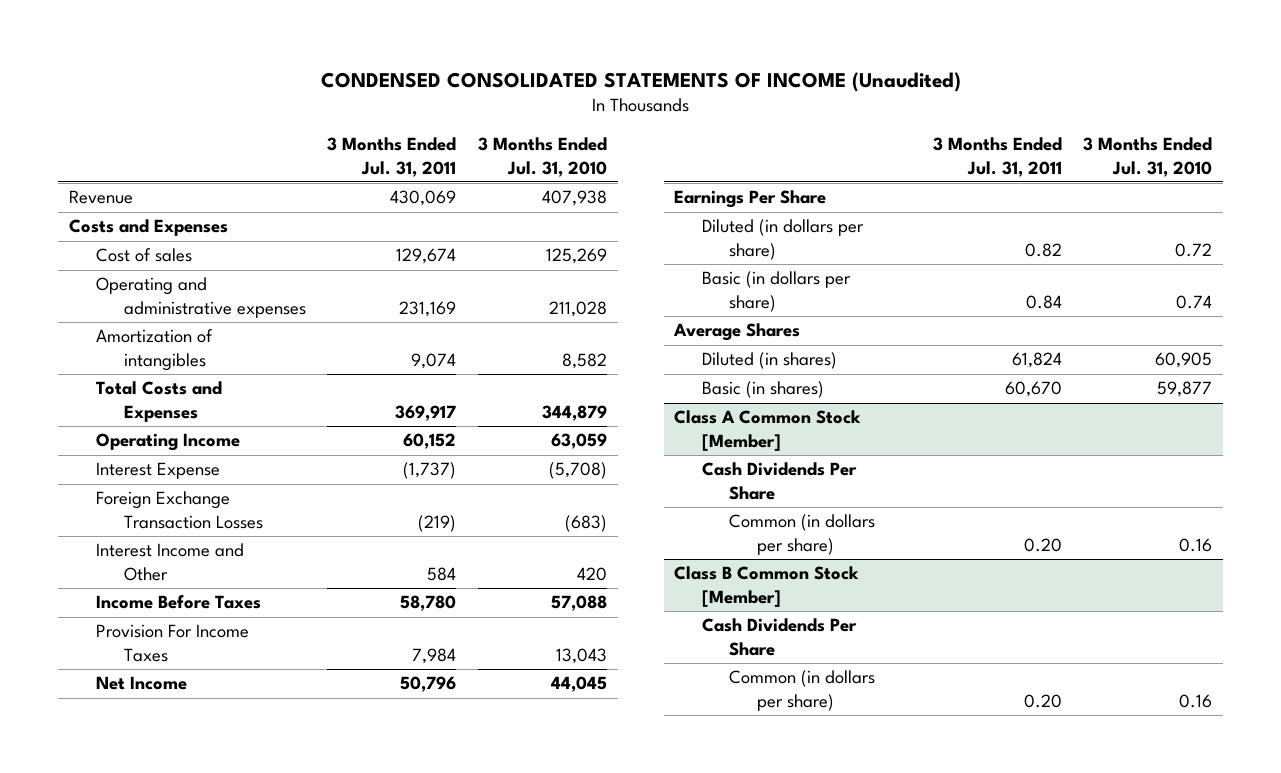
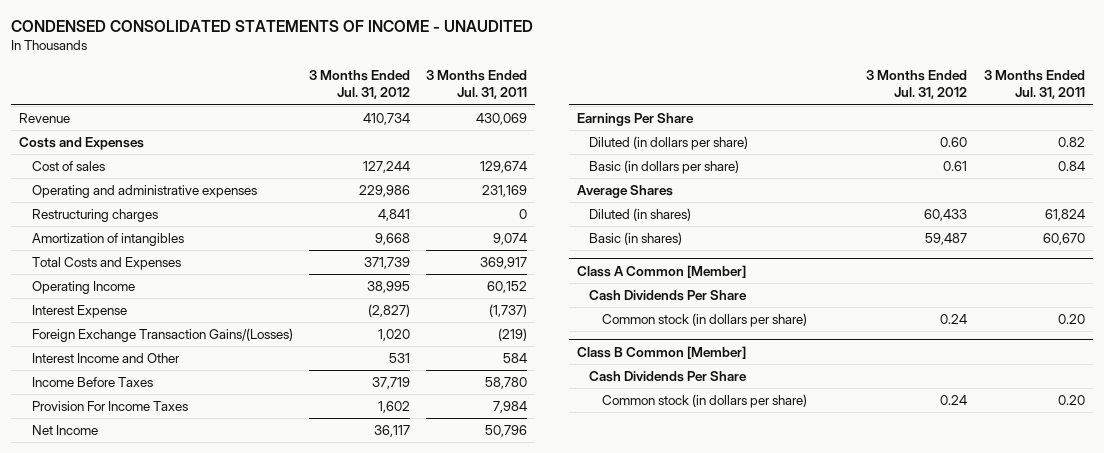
- CONDENSED CONSOLIDATED STATEMENTS OF INCOME (Unaudited)
+ CONDENSED CONSOLIDATED STATEMENTS OF INCOME - UNAUDITED
- | 3 Months Ended Jul. 31, 2011 | 3 Months Ended Jul. 31, 2010
+ | 3 Months Ended Jul. 31, 2012 | 3 Months Ended Jul. 31, 2011
+ Restructuring charges | 4,841 | 0
- Foreign Exchange Transaction Losses | (219) | (683)
+ Foreign Exchange Transaction Gains/(Losses) | 1,020 | (219)
- Class A Common Stock [Member]
+ Class A Common [Member]
- Common (in dollars per share) | 0.20 | 0.16
- Class B Common Stock [Member]
+ Common stock (in dollars per share) | 0.24 | 0.20
+ Class B Common [Member]
- Common (in dollars per share) | 0.20 | 0.16
+ Common stock (in dollars per share) | 0.24 | 0.20

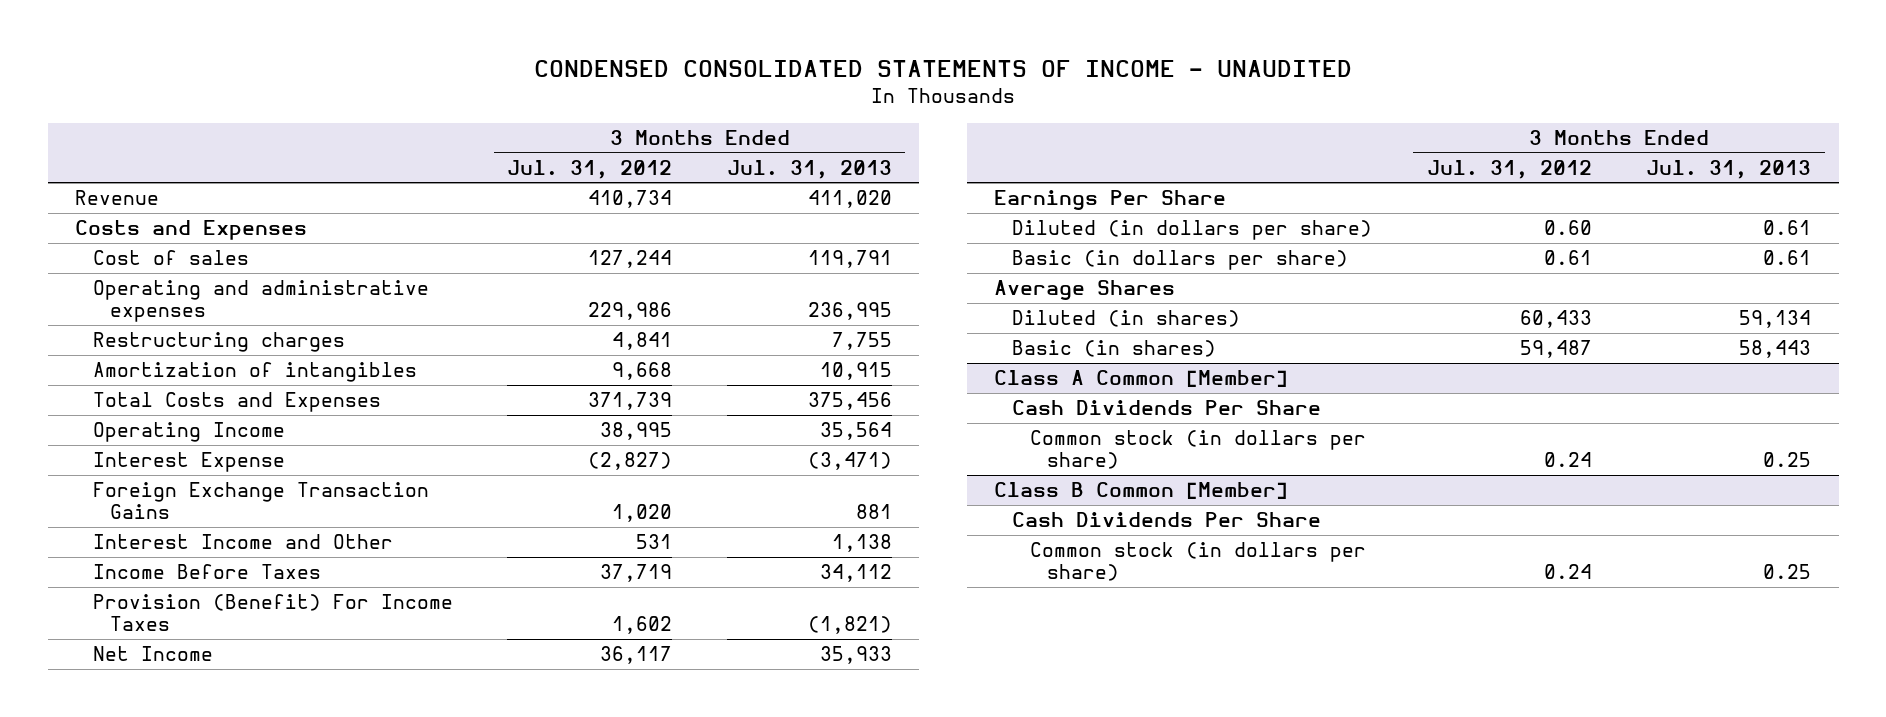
- | 3 Months Ended Jul. 31, 2012 | 3 Months Ended Jul. 31, 2011
+ | 3 Months Ended Jul. 31, 2012 | 3 Months Ended Jul. 31, 2013
- Foreign Exchange Transaction Gains/(Losses) | 1,020 | (219)
+ Foreign Exchange Transaction Gains | 1,020 | 881
- Provision For Income Taxes | 1,602 | 7,984
+ Provision (Benefit) For Income Taxes | 1,602 | (1,821)

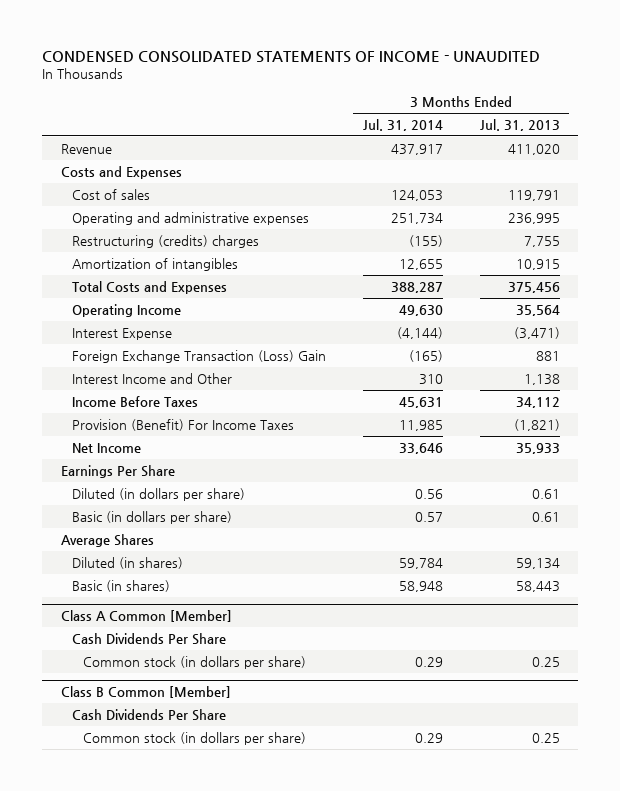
- | 3 Months Ended Jul. 31, 2012 | 3 Months Ended Jul. 31, 2013
+ | 3 Months Ended Jul. 31, 2014 | 3 Months Ended Jul. 31, 2013
- Restructuring charges | 4,841 | 7,755
+ Restructuring (credits) charges | (155) | 7,755
- Foreign Exchange Transaction Gains | 1,020 | 881
+ Foreign Exchange Transaction (Loss) Gain | (165) | 881

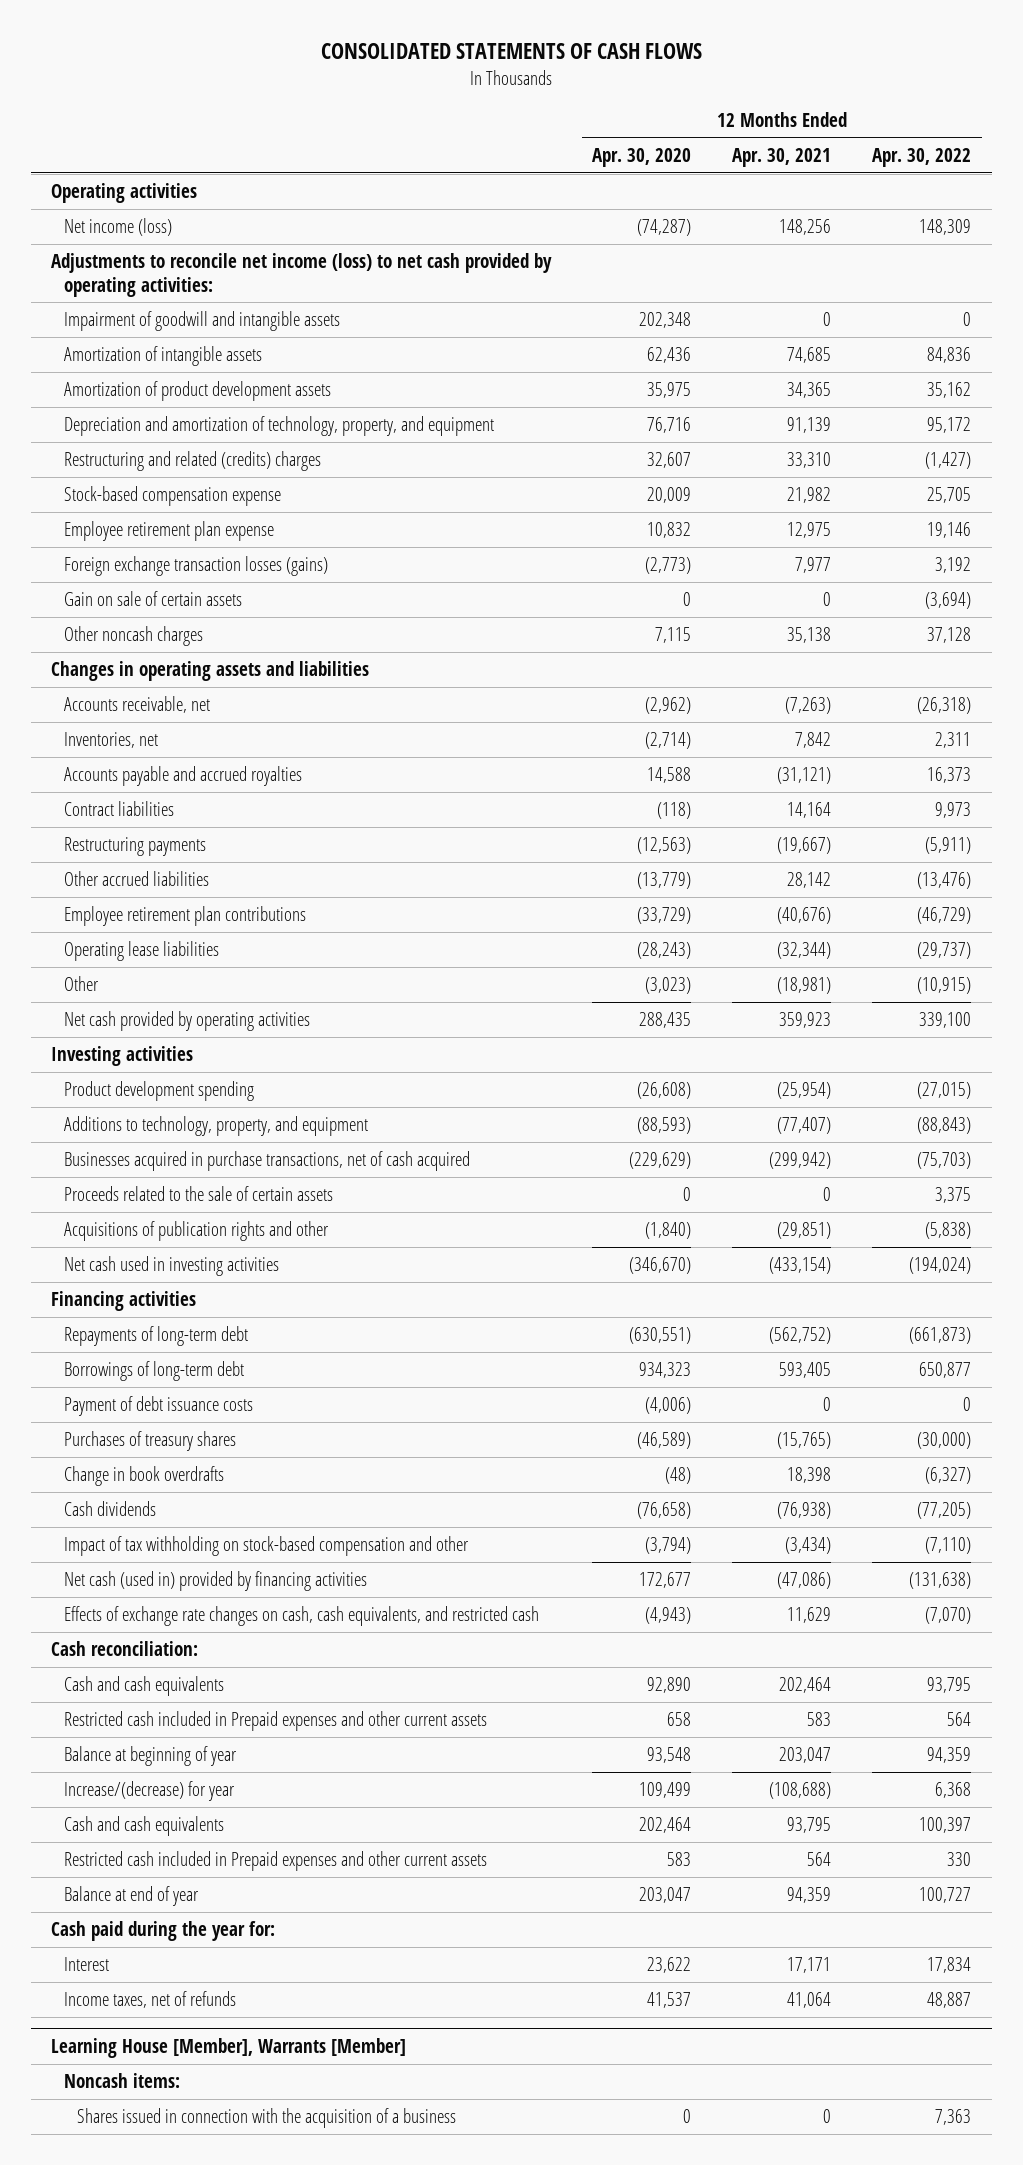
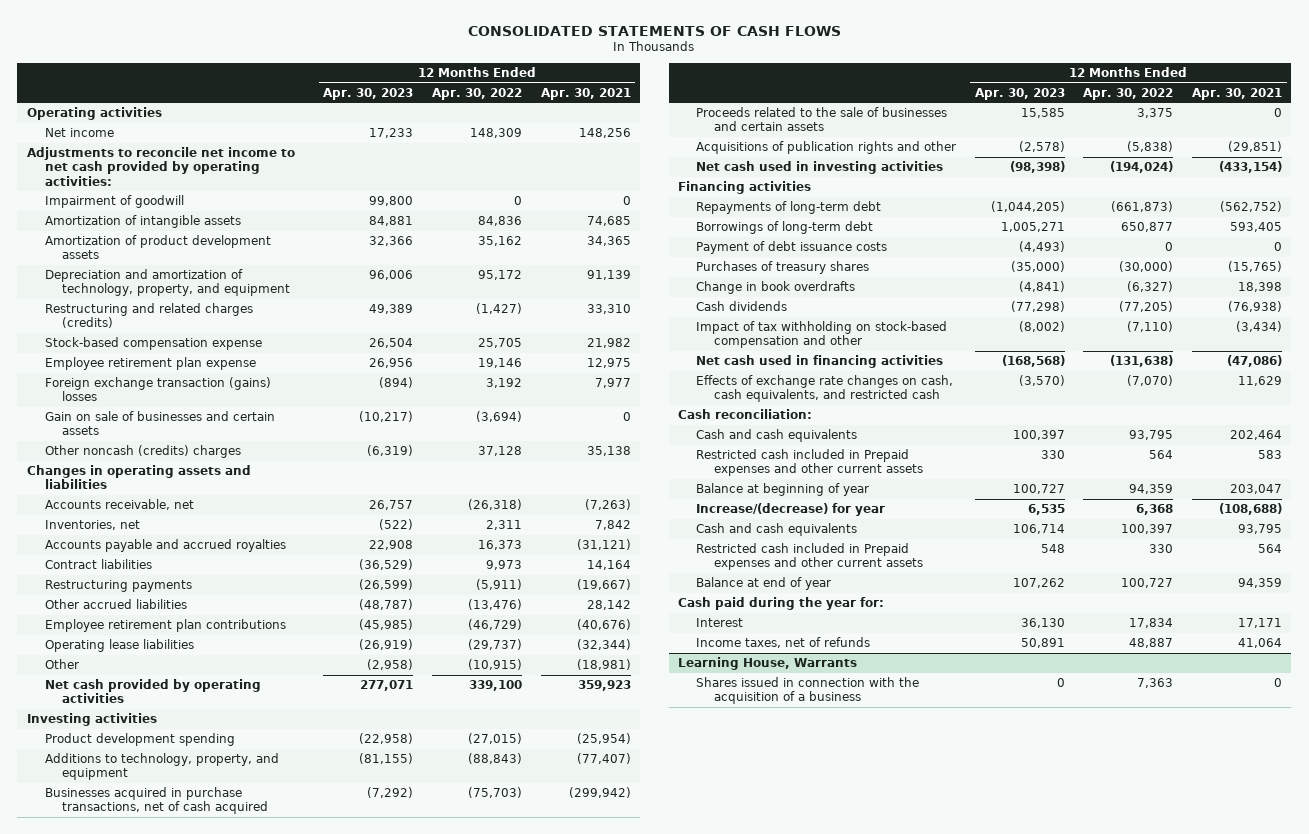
- | 12 Months Ended Apr. 30, 2020 | 12 Months Ended Apr. 30, 2021 | 12 Months Ended Apr. 30, 2022
+ | 12 Months Ended Apr. 30, 2023 | 12 Months Ended Apr. 30, 2022 | 12 Months Ended Apr. 30, 2021
- Net income (loss) | (74,287) | 148,256 | 148,309
- Adjustments to reconcile net income (loss) to net cash provided by operating activities:
- Impairment of goodwill and intangible assets | 202,348 | 0 | 0
+ Net income | 17,233 | 148,309 | 148,256
+ Adjustments to reconcile net income to net cash provided by operating activities:
+ Impairment of goodwill | 99,800 | 0 | 0
- Restructuring and related (credits) charges | 32,607 | 33,310 | (1,427)
+ Restructuring and related charges (credits) | 49,389 | (1,427) | 33,310
- Foreign exchange transaction losses (gains) | (2,773) | 7,977 | 3,192
- Gain on sale of certain assets | 0 | 0 | (3,694)
- Other noncash charges | 7,115 | 35,138 | 37,128
+ Foreign exchange transaction (gains) losses | (894) | 3,192 | 7,977
+ Gain on sale of businesses and certain assets | (10,217) | (3,694) | 0
+ Other noncash (credits) charges | (6,319) | 37,128 | 35,138
- Proceeds related to the sale of certain assets | 0 | 0 | 3,375
+ Proceeds related to the sale of businesses and certain assets | 15,585 | 3,375 | 0
- Net cash (used in) provided by financing activities | 172,677 | (47,086) | (131,638)
+ Net cash used in financing activities | (168,568) | (131,638) | (47,086)
- Learning House [Member], Warrants [Member]
- Noncash items:
+ Learning House, Warrants

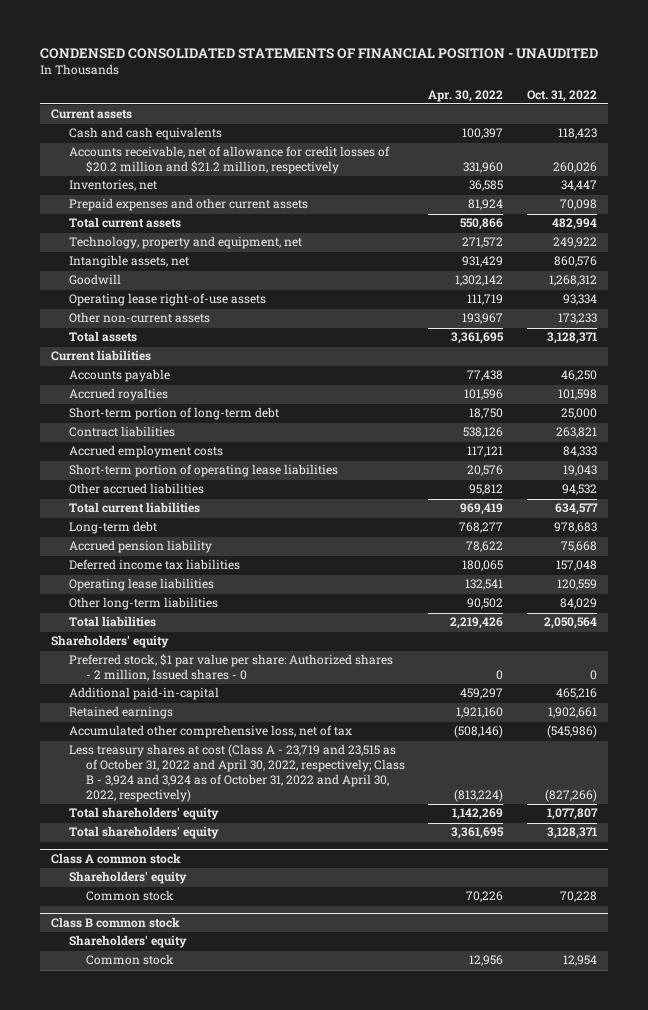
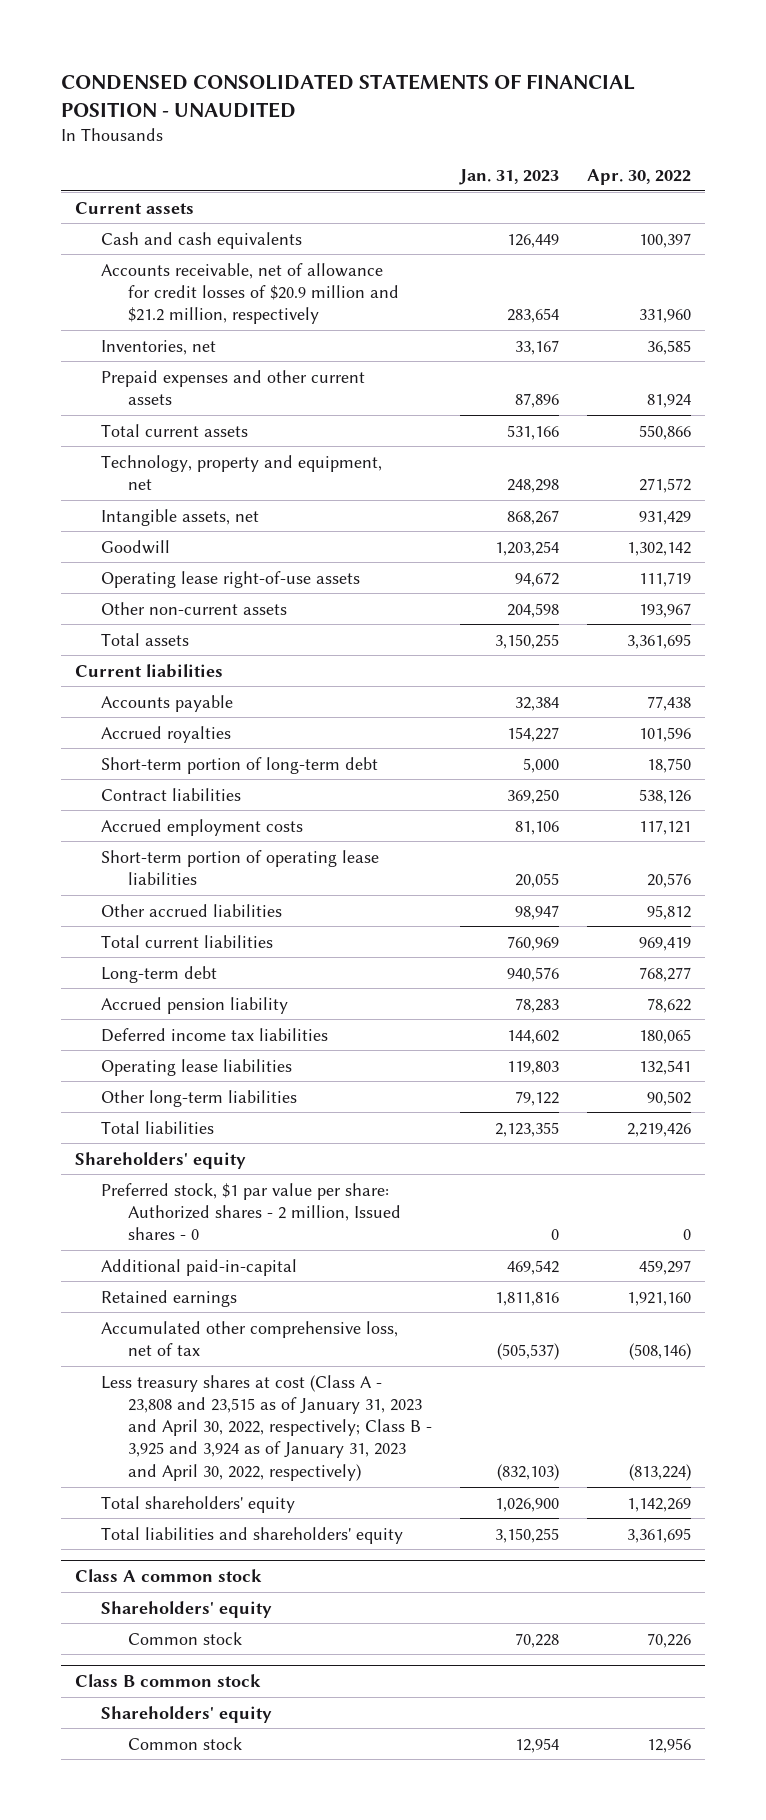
- | Apr. 30, 2022 | Oct. 31, 2022
+ | Jan. 31, 2023 | Apr. 30, 2022
- Accounts receivable, net of allowance for credit losses of $20.2 million and $21.2 million, respectively | 331,960 | 260,026
+ Accounts receivable, net of allowance for credit losses of $20.9 million and $21.2 million, respectively | 283,654 | 331,960
- Less treasury shares at cost (Class A - 23,719 and 23,515 as of October 31, 2022 and April 30, 2022, respectively; Class B - 3,924 and 3,924 as of October 31, 2022 and April 30, 2022, respectively) | (813,224) | (827,266)
+ Less treasury shares at cost (Class A - 23,808 and 23,515 as of January 31, 2023 and April 30, 2022, respectively; Class B - 3,925 and 3,924 as of January 31, 2023 and April 30, 2022, respectively) | (832,103) | (813,224)
- Total shareholders' equity | 3,361,695 | 3,128,371
+ Total liabilities and shareholders' equity | 3,150,255 | 3,361,695

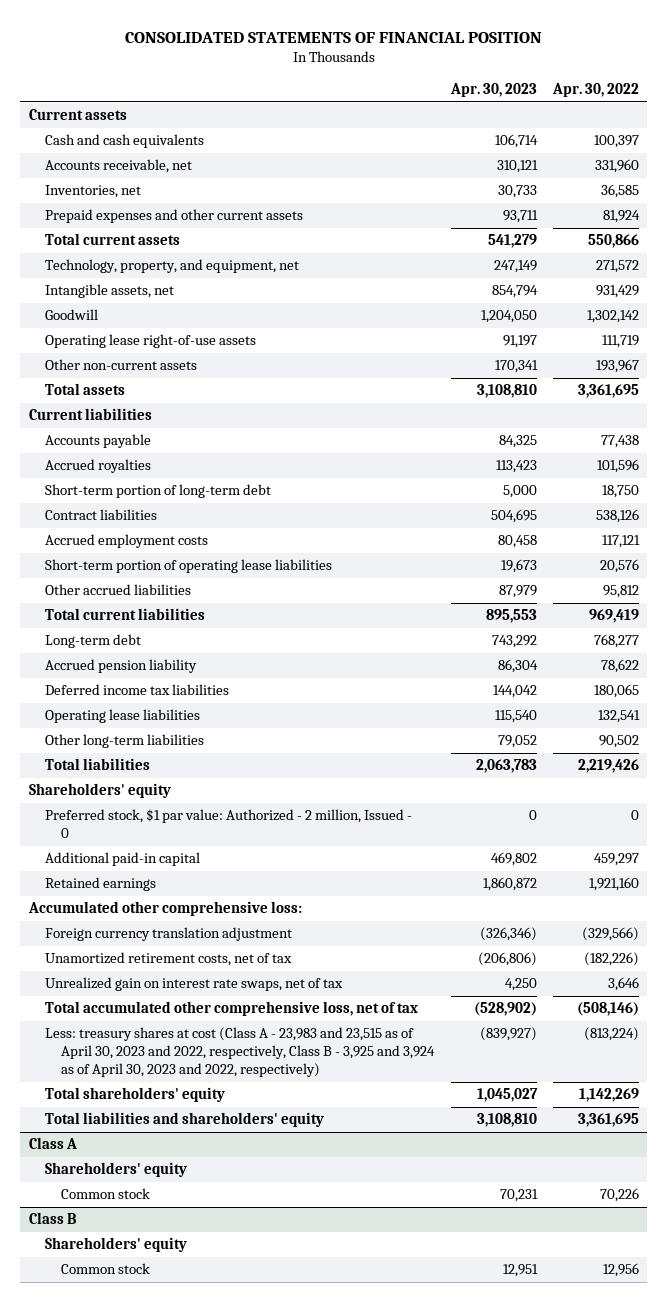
- CONDENSED CONSOLIDATED STATEMENTS OF FINANCIAL POSITION - UNAUDITED
+ CONSOLIDATED STATEMENTS OF FINANCIAL POSITION
- | Jan. 31, 2023 | Apr. 30, 2022
+ | Apr. 30, 2023 | Apr. 30, 2022
- Accounts receivable, net of allowance for credit losses of $20.9 million and $21.2 million, respectively | 283,654 | 331,960
+ Accounts receivable, net | 310,121 | 331,960
- Technology, property and equipment, net | 248,298 | 271,572
+ Technology, property, and equipment, net | 247,149 | 271,572
- Preferred stock, $1 par value per share: Authorized shares - 2 million, Issued shares - 0 | 0 | 0
- Additional paid-in-capital | 469,542 | 459,297
+ Preferred stock, $1 par value: Authorized - 2 million, Issued - 0 | 0 | 0
+ Additional paid-in capital | 469,802 | 459,297
- Accumulated other comprehensive loss, net of tax | (505,537) | (508,146)
- Less treasury shares at cost (Class A - 23,808 and 23,515 as of January 31, 2023 and April 30, 2022, respectively; Class B - 3,925 and 3,924 as of January 31, 2023 and April 30, 2022, respectively) | (832,103) | (813,224)
+ Accumulated other comprehensive loss:
+ Foreign currency translation adjustment | (326,346) | (329,566)
+ Unamortized retirement costs, net of tax | (206,806) | (182,226)
+ Unrealized gain on interest rate swaps, net of tax | 4,250 | 3,646
+ Total accumulated other comprehensive loss, net of tax | (528,902) | (508,146)
+ Less: treasury shares at cost (Class A - 23,983 and 23,515 as of April 30, 2023 and 2022, respectively, Class B - 3,925 and 3,924 as of April 30, 2023 and 2022, respectively) | (839,927) | (813,224)
- Class A common stock
+ Class A
- Class B common stock
+ Class B

